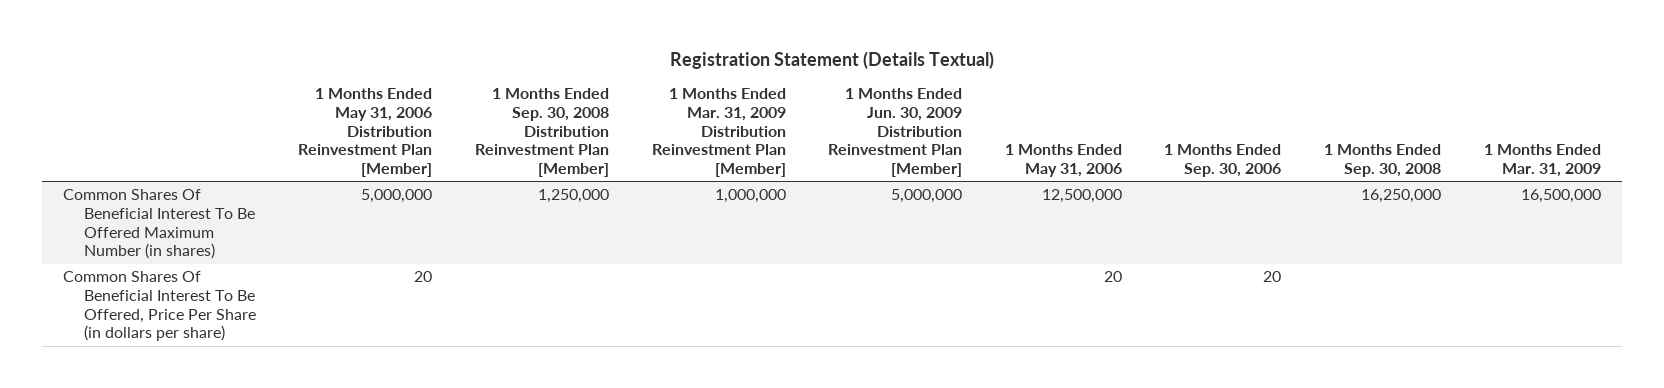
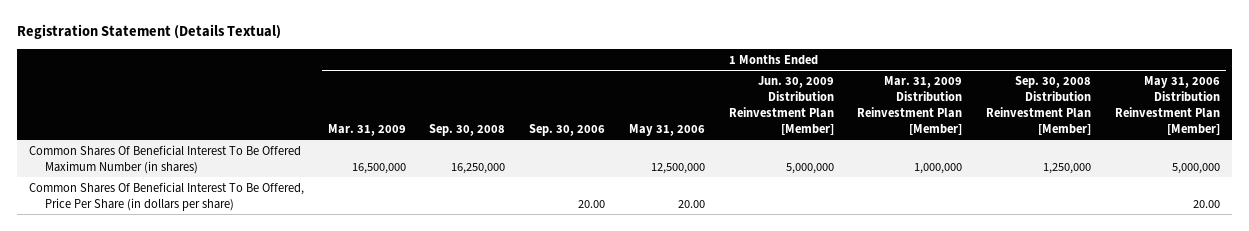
- | 1 Months Ended May 31, 2006 Distribution Reinvestment Plan [Member] | 1 Months Ended Sep. 30, 2008 Distribution Reinvestment Plan [Member] | 1 Months Ended Mar. 31, 2009 Distribution Reinvestment Plan [Member] | 1 Months Ended Jun. 30, 2009 Distribution Reinvestment Plan [Member] | 1 Months Ended May 31, 2006 | 1 Months Ended Sep. 30, 2006 | 1 Months Ended Sep. 30, 2008 | 1 Months Ended Mar. 31, 2009
+ | 1 Months Ended Mar. 31, 2009 | 1 Months Ended Sep. 30, 2008 | 1 Months Ended Sep. 30, 2006 | 1 Months Ended May 31, 2006 | 1 Months Ended Jun. 30, 2009 Distribution Reinvestment Plan [Member] | 1 Months Ended Mar. 31, 2009 Distribution Reinvestment Plan [Member] | 1 Months Ended Sep. 30, 2008 Distribution Reinvestment Plan [Member] | 1 Months Ended May 31, 2006 Distribution Reinvestment Plan [Member]
- Common Shares Of Beneficial Interest To Be Offered, Price Per Share (in dollars per share) | 20 | | | | 20 | 20 | |
+ Common Shares Of Beneficial Interest To Be Offered, Price Per Share (in dollars per share) | | | 20.00 | 20.00 | | | | 20.00

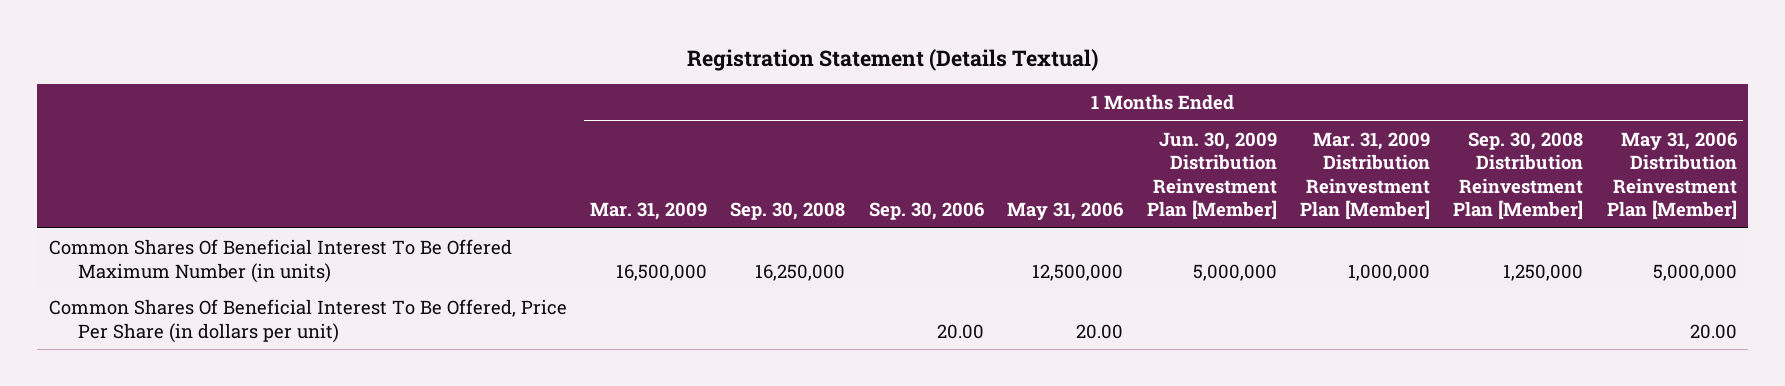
- Common Shares Of Beneficial Interest To Be Offered Maximum Number (in shares) | 16,500,000 | 16,250,000 | | 12,500,000 | 5,000,000 | 1,000,000 | 1,250,000 | 5,000,000
- Common Shares Of Beneficial Interest To Be Offered, Price Per Share (in dollars per share) | | | 20.00 | 20.00 | | | | 20.00
+ Common Shares Of Beneficial Interest To Be Offered Maximum Number (in units) | 16,500,000 | 16,250,000 | | 12,500,000 | 5,000,000 | 1,000,000 | 1,250,000 | 5,000,000
+ Common Shares Of Beneficial Interest To Be Offered, Price Per Share (in dollars per unit) | | | 20.00 | 20.00 | | | | 20.00

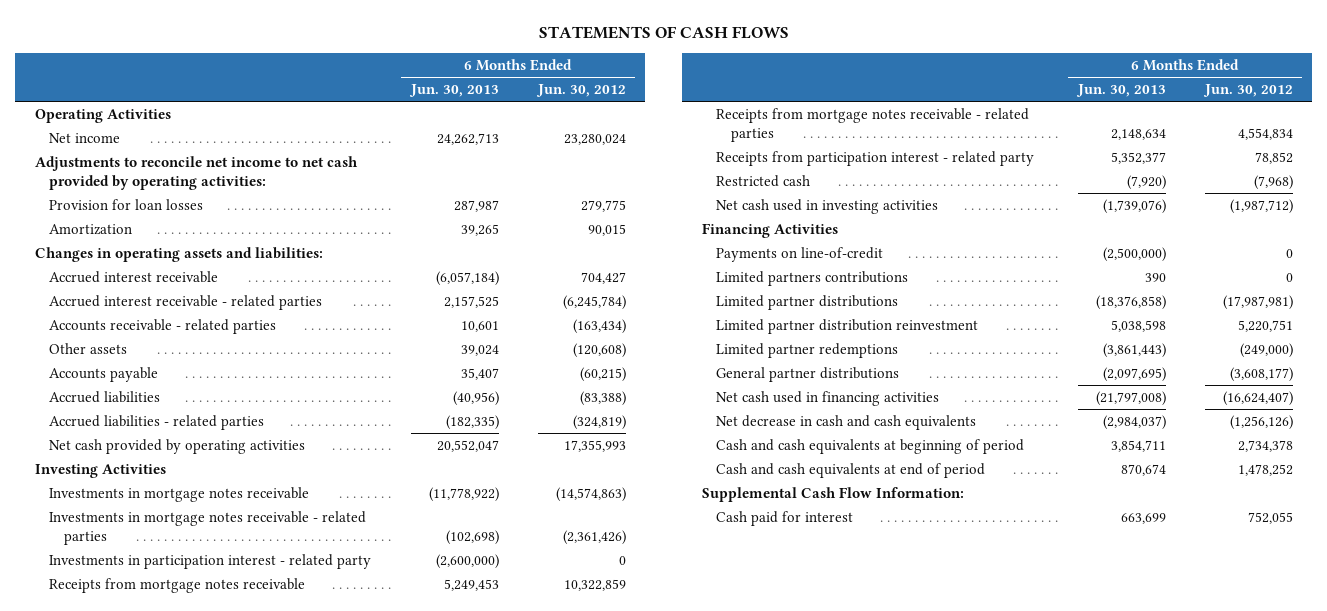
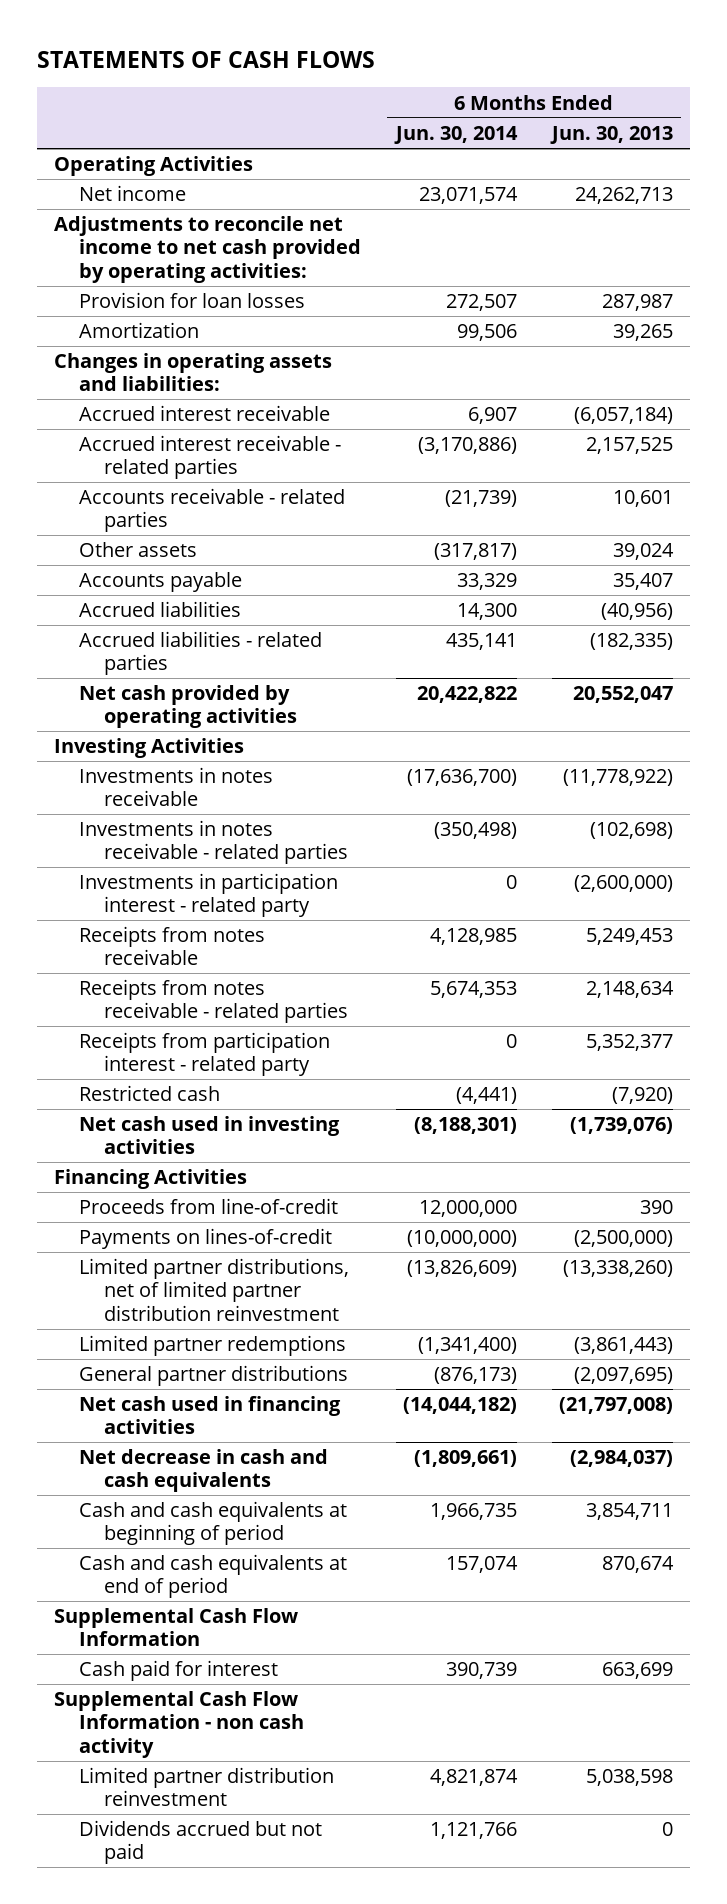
- | 6 Months Ended Jun. 30, 2013 | 6 Months Ended Jun. 30, 2012
+ | 6 Months Ended Jun. 30, 2014 | 6 Months Ended Jun. 30, 2013
- Investments in mortgage notes receivable | (11,778,922) | (14,574,863)
- Investments in mortgage notes receivable - related parties | (102,698) | (2,361,426)
+ Investments in notes receivable | (17,636,700) | (11,778,922)
+ Investments in notes receivable - related parties | (350,498) | (102,698)
- Receipts from mortgage notes receivable | 5,249,453 | 10,322,859
- Receipts from mortgage notes receivable - related parties | 2,148,634 | 4,554,834
+ Receipts from notes receivable | 4,128,985 | 5,249,453
+ Receipts from notes receivable - related parties | 5,674,353 | 2,148,634
- Payments on line-of-credit | (2,500,000) | 0
- Limited partners contributions | 390 | 0
- Limited partner distributions | (18,376,858) | (17,987,981)
+ Proceeds from line-of-credit | 12,000,000 | 390
+ Payments on lines-of-credit | (10,000,000) | (2,500,000)
+ Limited partner distributions, net of limited partner distribution reinvestment | (13,826,609) | (13,338,260)
- Supplemental Cash Flow Information:
+ Supplemental Cash Flow Information
+ Supplemental Cash Flow Information - non cash activity
moved down: Limited partner distribution reinvestment | 4,821,874 | 5,038,598
+ Dividends accrued but not paid | 1,121,766 | 0

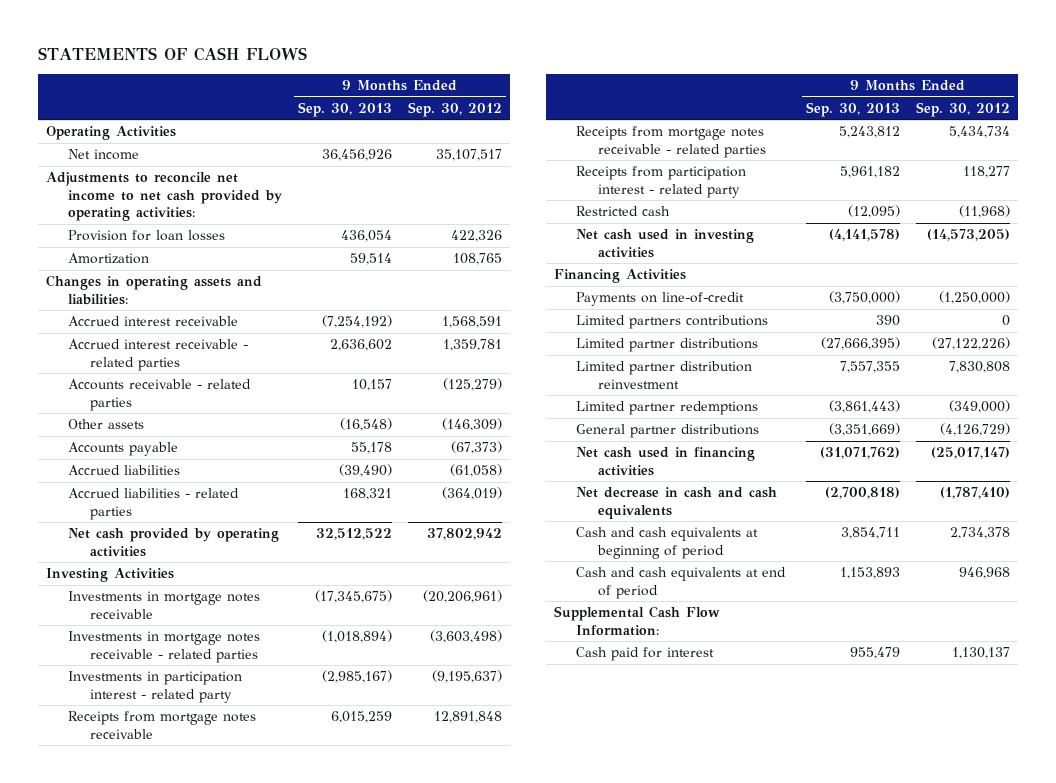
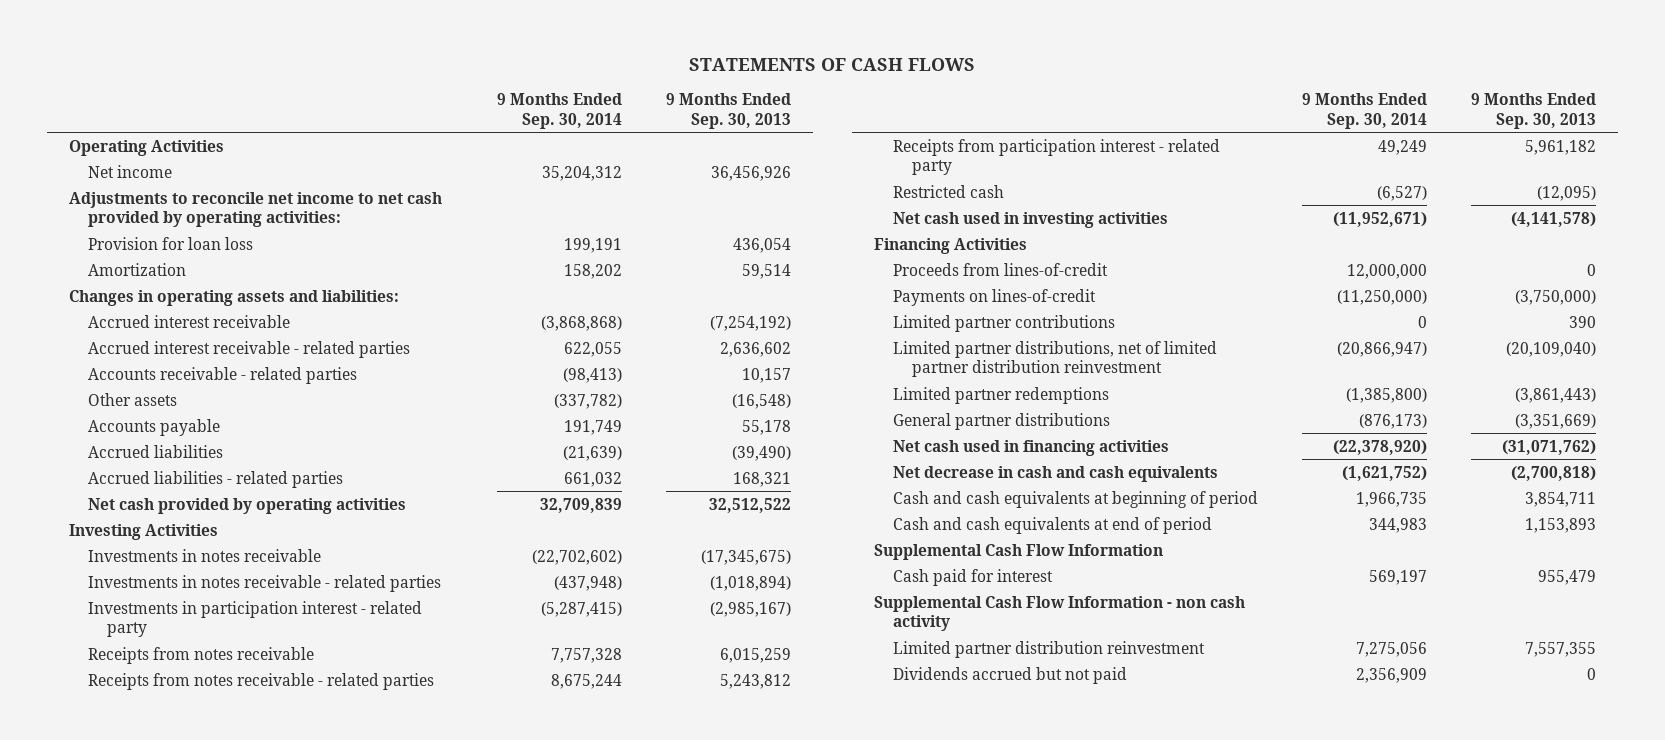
- | 9 Months Ended Sep. 30, 2013 | 9 Months Ended Sep. 30, 2012
+ | 9 Months Ended Sep. 30, 2014 | 9 Months Ended Sep. 30, 2013
- Provision for loan losses | 436,054 | 422,326
+ Provision for loan loss | 199,191 | 436,054
- Investments in mortgage notes receivable | (17,345,675) | (20,206,961)
- Investments in mortgage notes receivable - related parties | (1,018,894) | (3,603,498)
+ Investments in notes receivable | (22,702,602) | (17,345,675)
+ Investments in notes receivable - related parties | (437,948) | (1,018,894)
- Receipts from mortgage notes receivable | 6,015,259 | 12,891,848
- Receipts from mortgage notes receivable - related parties | 5,243,812 | 5,434,734
+ Receipts from notes receivable | 7,757,328 | 6,015,259
+ Receipts from notes receivable - related parties | 8,675,244 | 5,243,812
- Payments on line-of-credit | (3,750,000) | (1,250,000)
- Limited partners contributions | 390 | 0
- Limited partner distributions | (27,666,395) | (27,122,226)
+ Proceeds from lines-of-credit | 12,000,000 | 0
+ Payments on lines-of-credit | (11,250,000) | (3,750,000)
+ Limited partner contributions | 0 | 390
+ Limited partner distributions, net of limited partner distribution reinvestment | (20,866,947) | (20,109,040)
- Supplemental Cash Flow Information:
+ Supplemental Cash Flow Information
+ Supplemental Cash Flow Information - non cash activity
moved down: Limited partner distribution reinvestment | 7,275,056 | 7,557,355
+ Dividends accrued but not paid | 2,356,909 | 0

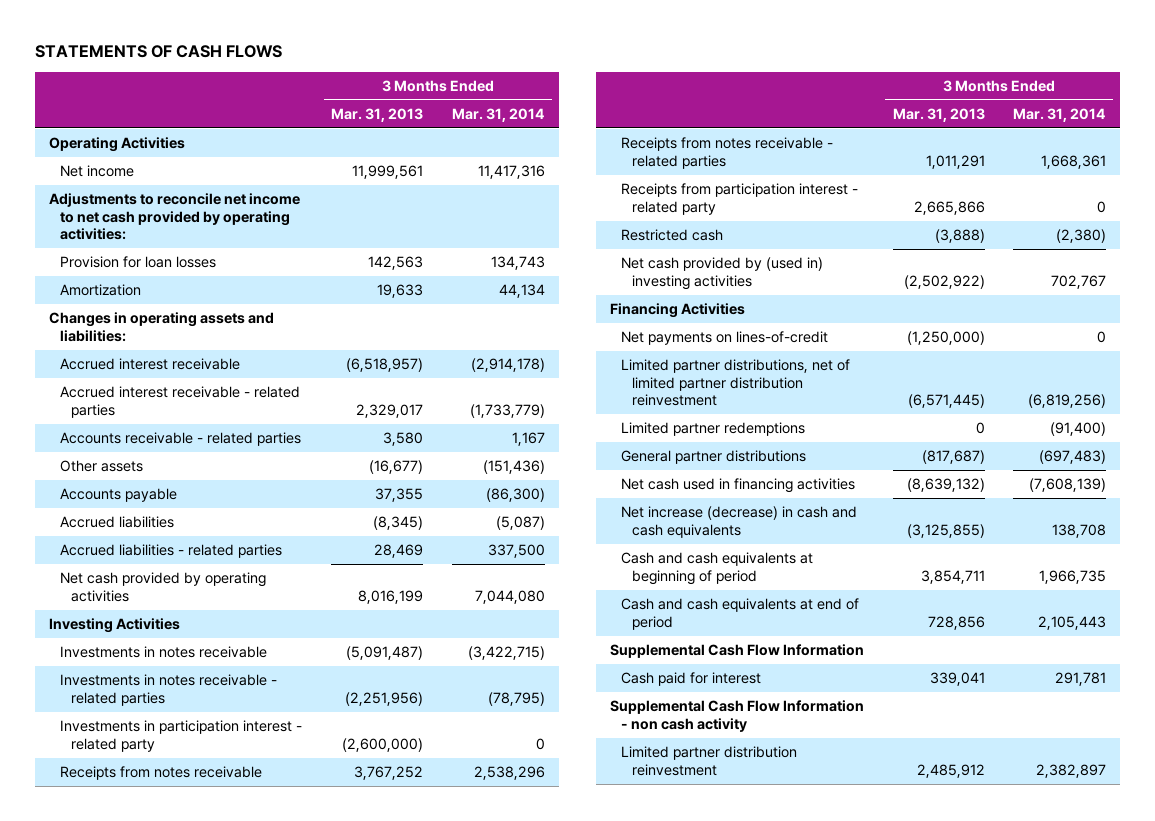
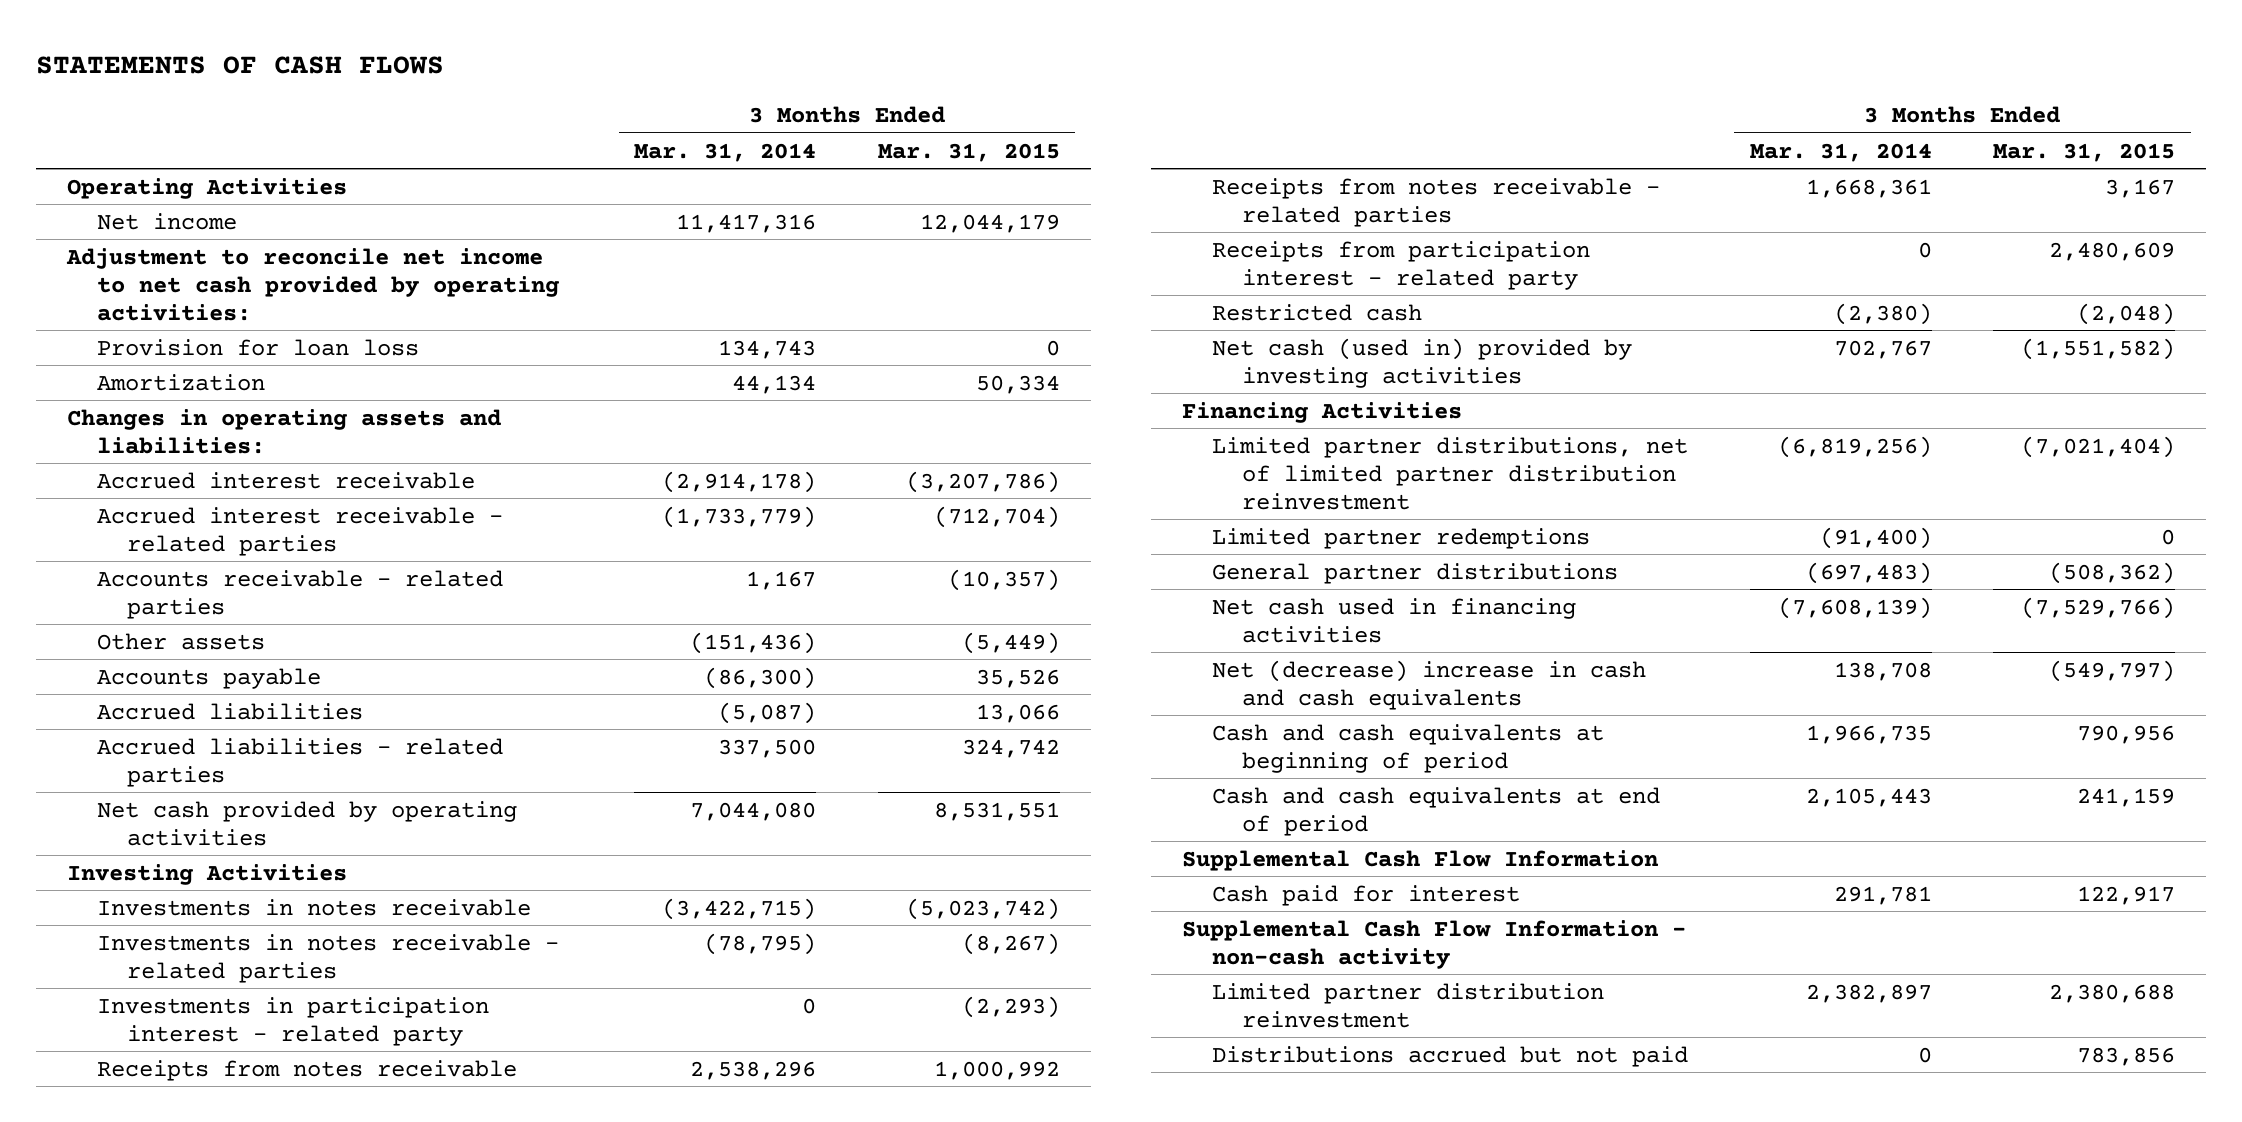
- | 3 Months Ended Mar. 31, 2013 | 3 Months Ended Mar. 31, 2014
+ | 3 Months Ended Mar. 31, 2014 | 3 Months Ended Mar. 31, 2015
- Adjustments to reconcile net income to net cash provided by operating activities:
- Provision for loan losses | 142,563 | 134,743
+ Adjustment to reconcile net income to net cash provided by operating activities:
+ Provision for loan loss | 134,743 | 0
- Net cash provided by (used in) investing activities | (2,502,922) | 702,767
+ Net cash (used in) provided by investing activities | 702,767 | (1,551,582)
- Net payments on lines-of-credit | (1,250,000) | 0
- Net increase (decrease) in cash and cash equivalents | (3,125,855) | 138,708
+ Net (decrease) increase in cash and cash equivalents | 138,708 | (549,797)
- Supplemental Cash Flow Information - non cash activity
+ Supplemental Cash Flow Information - non-cash activity
+ Distributions accrued but not paid | 0 | 783,856

